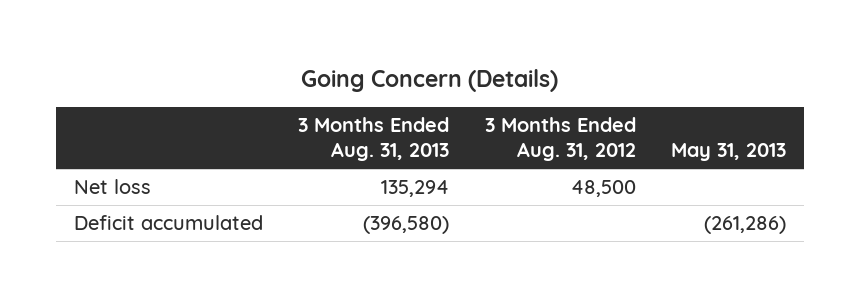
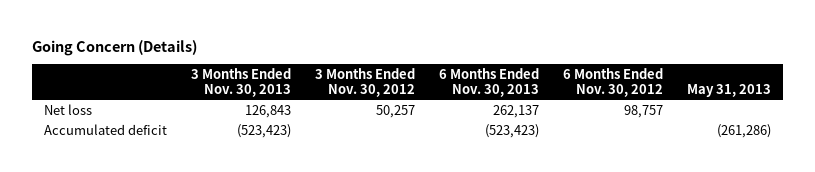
- | 3 Months Ended Aug. 31, 2013 | 3 Months Ended Aug. 31, 2012 | May 31, 2013
+ | 3 Months Ended Nov. 30, 2013 | 3 Months Ended Nov. 30, 2012 | 6 Months Ended Nov. 30, 2013 | 6 Months Ended Nov. 30, 2012 | May 31, 2013
- Deficit accumulated | (396,580) | | (261,286)
+ Accumulated deficit | (523,423) | | (523,423) | | (261,286)

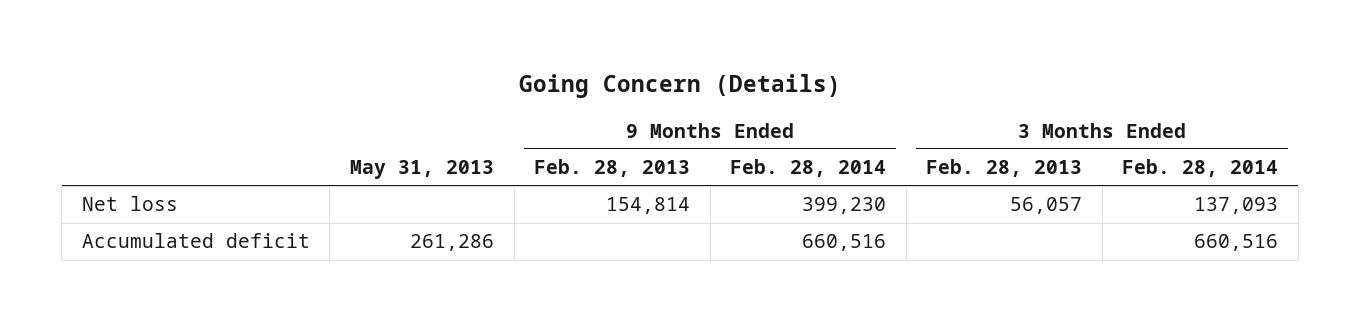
- | 3 Months Ended Nov. 30, 2013 | 3 Months Ended Nov. 30, 2012 | 6 Months Ended Nov. 30, 2013 | 6 Months Ended Nov. 30, 2012 | May 31, 2013
+ | May 31, 2013 | 9 Months Ended Feb. 28, 2013 | 9 Months Ended Feb. 28, 2014 | 3 Months Ended Feb. 28, 2013 | 3 Months Ended Feb. 28, 2014
- Accumulated deficit | (523,423) | | (523,423) | | (261,286)
+ Accumulated deficit | 261,286 | | 660,516 | | 660,516

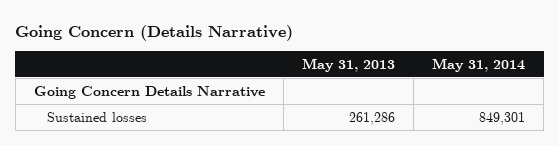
- Going Concern (Details)
+ Going Concern (Details Narrative)
- | May 31, 2013 | 9 Months Ended Feb. 28, 2013 | 9 Months Ended Feb. 28, 2014 | 3 Months Ended Feb. 28, 2013 | 3 Months Ended Feb. 28, 2014
+ | May 31, 2013 | May 31, 2014
- Net loss | | 154,814 | 399,230 | 56,057 | 137,093
- Accumulated deficit | 261,286 | | 660,516 | | 660,516
+ Going Concern Details Narrative
+ Sustained losses | 261,286 | 849,301

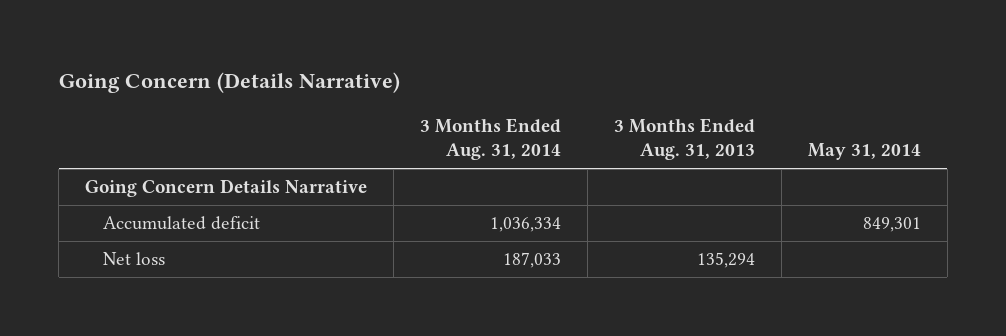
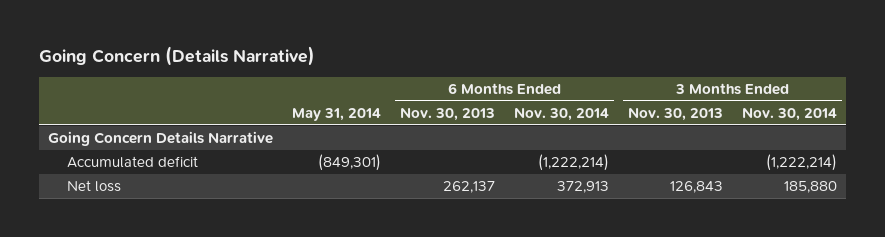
- | 3 Months Ended Aug. 31, 2014 | 3 Months Ended Aug. 31, 2013 | May 31, 2014
+ | May 31, 2014 | 6 Months Ended Nov. 30, 2013 | 6 Months Ended Nov. 30, 2014 | 3 Months Ended Nov. 30, 2013 | 3 Months Ended Nov. 30, 2014
- Accumulated deficit | 1,036,334 | | 849,301
+ Accumulated deficit | (849,301) | | (1,222,214) | | (1,222,214)

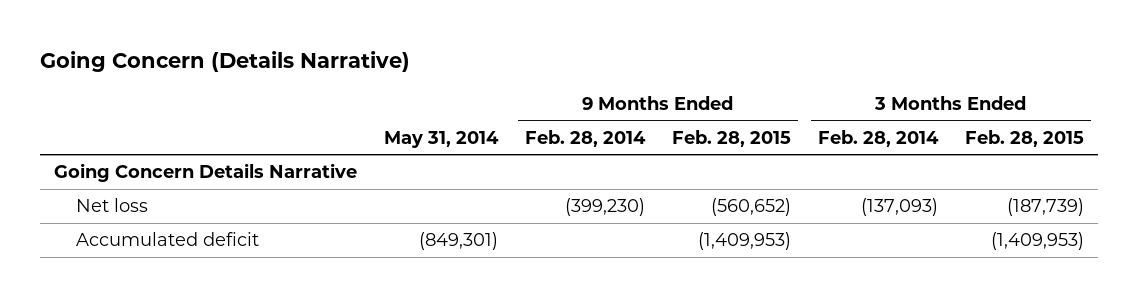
- | May 31, 2014 | 6 Months Ended Nov. 30, 2013 | 6 Months Ended Nov. 30, 2014 | 3 Months Ended Nov. 30, 2013 | 3 Months Ended Nov. 30, 2014
+ | May 31, 2014 | 9 Months Ended Feb. 28, 2014 | 9 Months Ended Feb. 28, 2015 | 3 Months Ended Feb. 28, 2014 | 3 Months Ended Feb. 28, 2015
moved down: Accumulated deficit | (849,301) | | (1,409,953) | | (1,409,953)

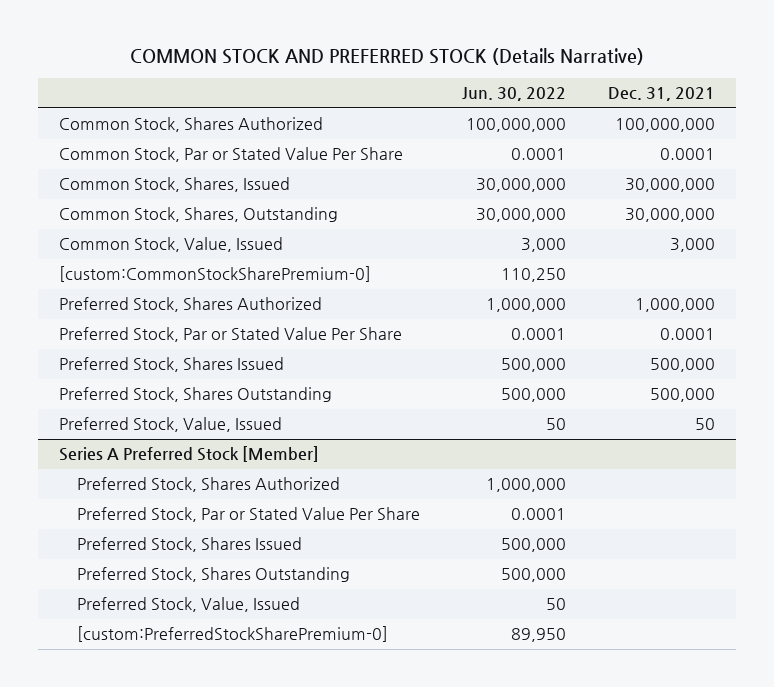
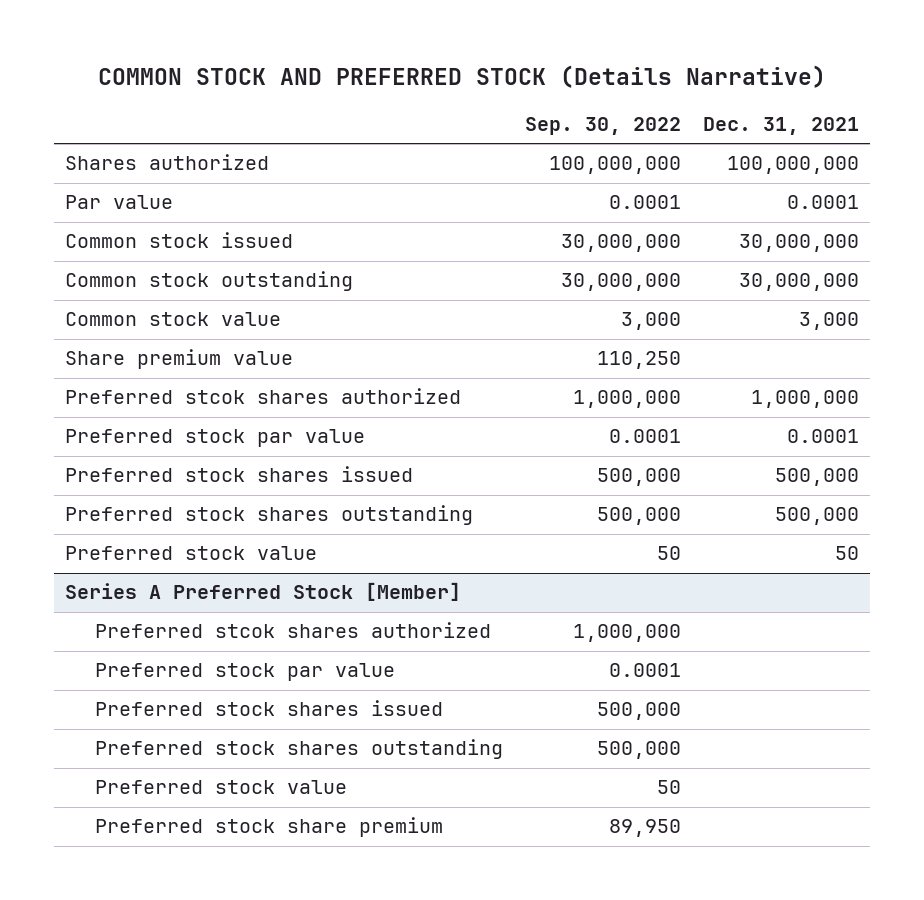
- | Jun. 30, 2022 | Dec. 31, 2021
+ | Sep. 30, 2022 | Dec. 31, 2021
- Common Stock, Shares Authorized | 100,000,000 | 100,000,000
- Common Stock, Par or Stated Value Per Share | 0.0001 | 0.0001
- Common Stock, Shares, Issued | 30,000,000 | 30,000,000
- Common Stock, Shares, Outstanding | 30,000,000 | 30,000,000
- Common Stock, Value, Issued | 3,000 | 3,000
- [custom:CommonStockSharePremium-0] | 110,250 |
- Preferred Stock, Shares Authorized | 1,000,000 | 1,000,000
- Preferred Stock, Par or Stated Value Per Share | 0.0001 | 0.0001
- Preferred Stock, Shares Issued | 500,000 | 500,000
- Preferred Stock, Shares Outstanding | 500,000 | 500,000
- Preferred Stock, Value, Issued | 50 | 50
+ Shares authorized | 100,000,000 | 100,000,000
+ Par value | 0.0001 | 0.0001
+ Common stock issued | 30,000,000 | 30,000,000
+ Common stock outstanding | 30,000,000 | 30,000,000
+ Common stock value | 3,000 | 3,000
+ Share premium value | 110,250 |
+ Preferred stcok shares authorized | 1,000,000 | 1,000,000
+ Preferred stock par value | 0.0001 | 0.0001
+ Preferred stock shares issued | 500,000 | 500,000
+ Preferred stock shares outstanding | 500,000 | 500,000
+ Preferred stock value | 50 | 50
@ Series A Preferred Stock [Member]
- Preferred Stock, Shares Authorized | 1,000,000 |
- Preferred Stock, Par or Stated Value Per Share | 0.0001 |
- Preferred Stock, Shares Issued | 500,000 |
- Preferred Stock, Shares Outstanding | 500,000 |
- Preferred Stock, Value, Issued | 50 |
- [custom:PreferredStockSharePremium-0] | 89,950 |
+ Preferred stcok shares authorized | 1,000,000 |
+ Preferred stock par value | 0.0001 |
+ Preferred stock shares issued | 500,000 |
+ Preferred stock shares outstanding | 500,000 |
+ Preferred stock value | 50 |
+ Preferred stock share premium | 89,950 |

